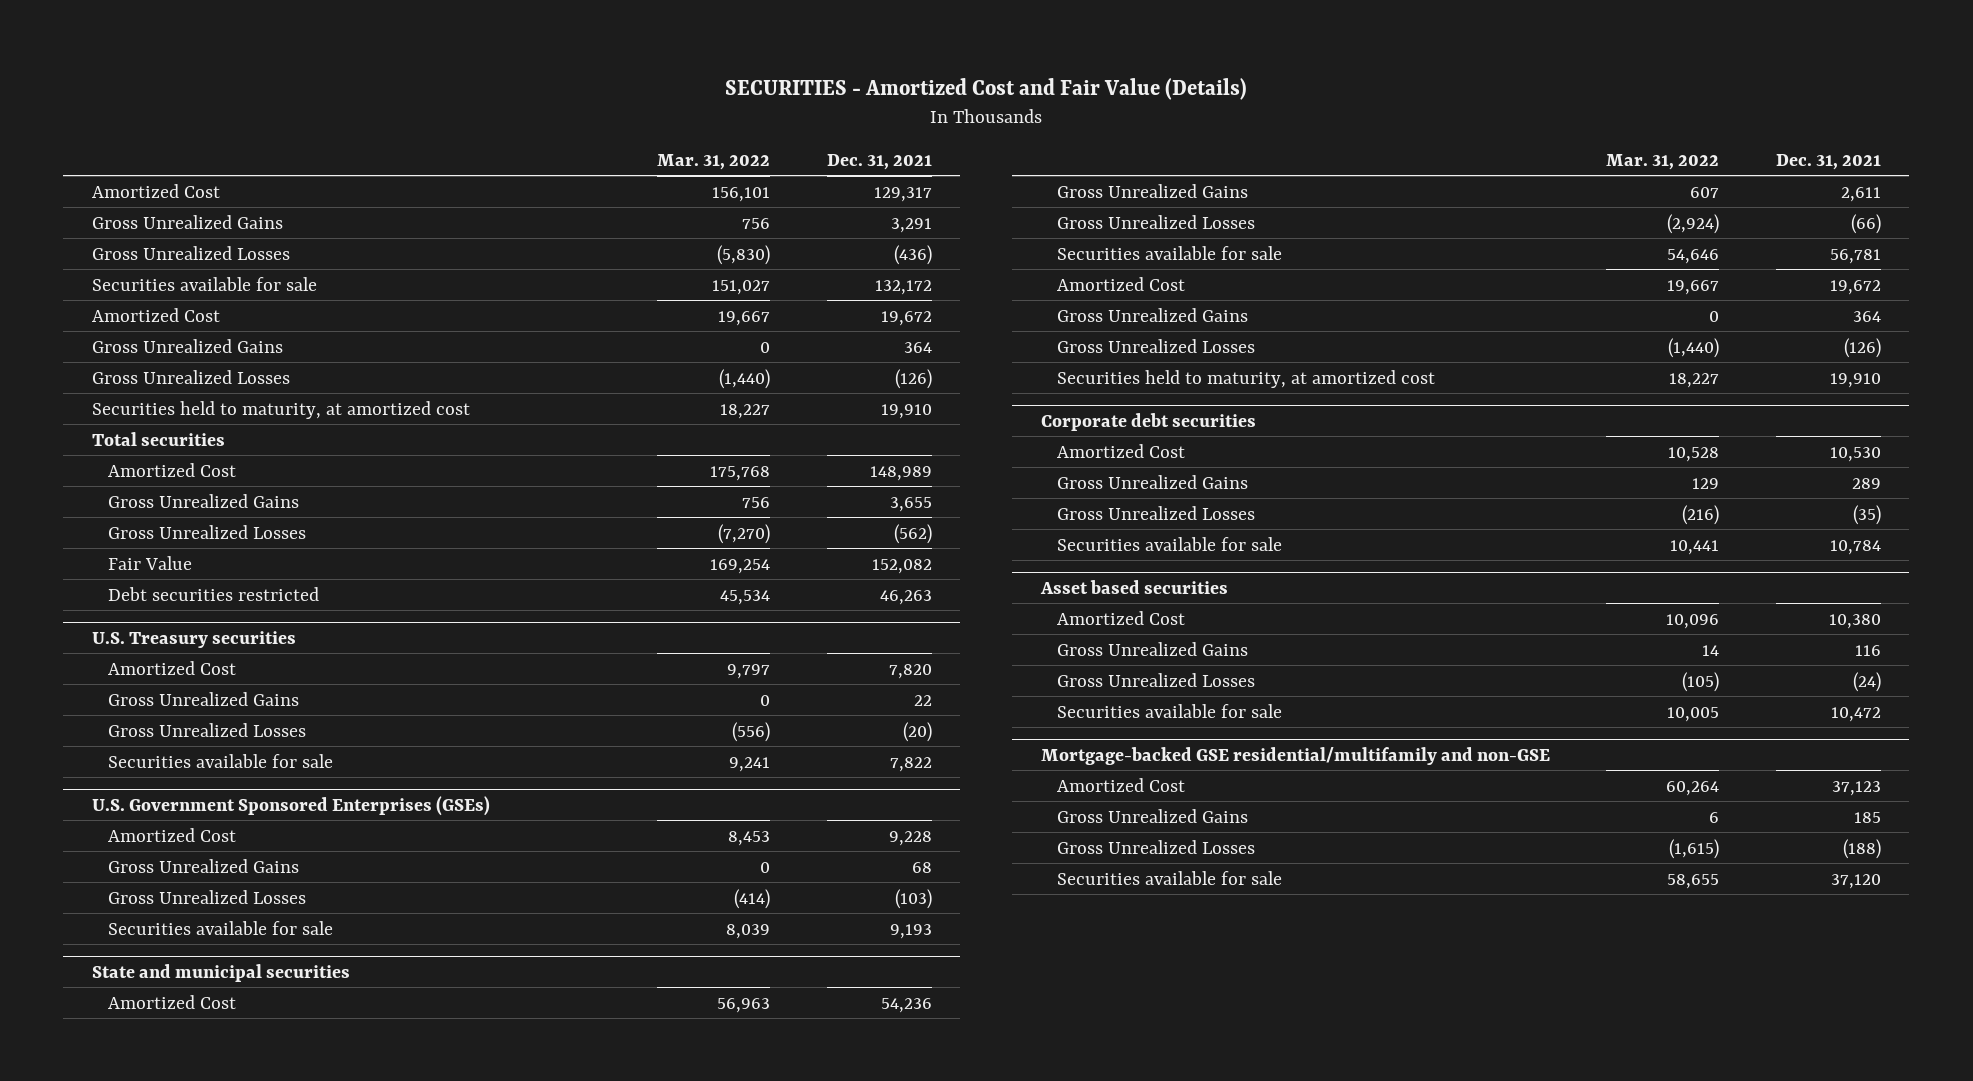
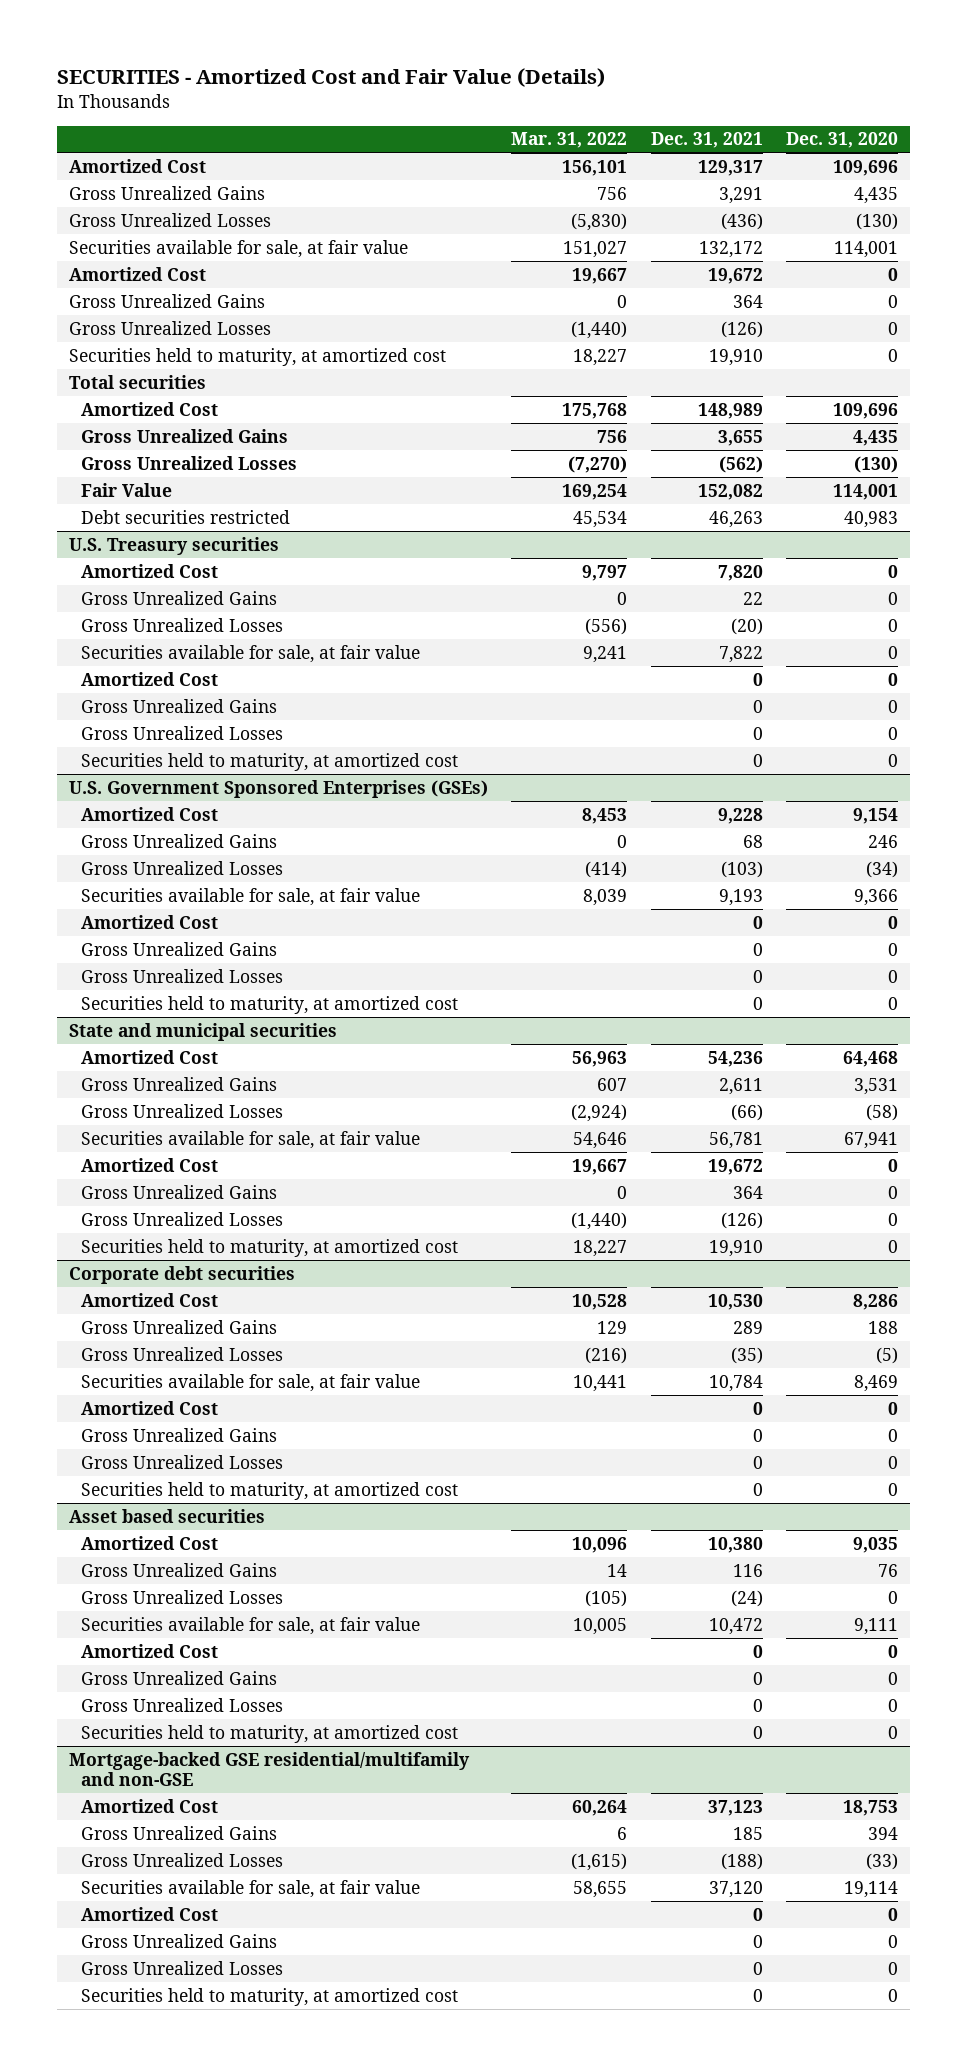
- | Mar. 31, 2022 | Dec. 31, 2021
+ | Mar. 31, 2022 | Dec. 31, 2021 | Dec. 31, 2020
- Securities available for sale | 151,027 | 132,172
+ Securities available for sale, at fair value | 151,027 | 132,172 | 114,001
@ U.S. Treasury securities
- Securities available for sale | 9,241 | 7,822
+ Securities available for sale, at fair value | 9,241 | 7,822 | 0
+ Amortized Cost | | 0 | 0
+ Gross Unrealized Gains | | 0 | 0
+ Gross Unrealized Losses | | 0 | 0
+ Securities held to maturity, at amortized cost | | 0 | 0
@ U.S. Government Sponsored Enterprises (GSEs)
- Securities available for sale | 8,039 | 9,193
+ Securities available for sale, at fair value | 8,039 | 9,193 | 9,366
+ Amortized Cost | | 0 | 0
+ Gross Unrealized Gains | | 0 | 0
+ Gross Unrealized Losses | | 0 | 0
+ Securities held to maturity, at amortized cost | | 0 | 0
@ State and municipal securities
- Securities available for sale | 54,646 | 56,781
+ Securities available for sale, at fair value | 54,646 | 56,781 | 67,941
@ Corporate debt securities
- Securities available for sale | 10,441 | 10,784
+ Securities available for sale, at fair value | 10,441 | 10,784 | 8,469
+ Amortized Cost | | 0 | 0
+ Gross Unrealized Gains | | 0 | 0
+ Gross Unrealized Losses | | 0 | 0
+ Securities held to maturity, at amortized cost | | 0 | 0
@ Asset based securities
- Securities available for sale | 10,005 | 10,472
+ Securities available for sale, at fair value | 10,005 | 10,472 | 9,111
+ Amortized Cost | | 0 | 0
+ Gross Unrealized Gains | | 0 | 0
+ Gross Unrealized Losses | | 0 | 0
+ Securities held to maturity, at amortized cost | | 0 | 0
@ Mortgage-backed GSE residential/multifamily and non-GSE
- Securities available for sale | 58,655 | 37,120
+ Securities available for sale, at fair value | 58,655 | 37,120 | 19,114
+ Amortized Cost | | 0 | 0
+ Gross Unrealized Gains | | 0 | 0
+ Gross Unrealized Losses | | 0 | 0
+ Securities held to maturity, at amortized cost | | 0 | 0

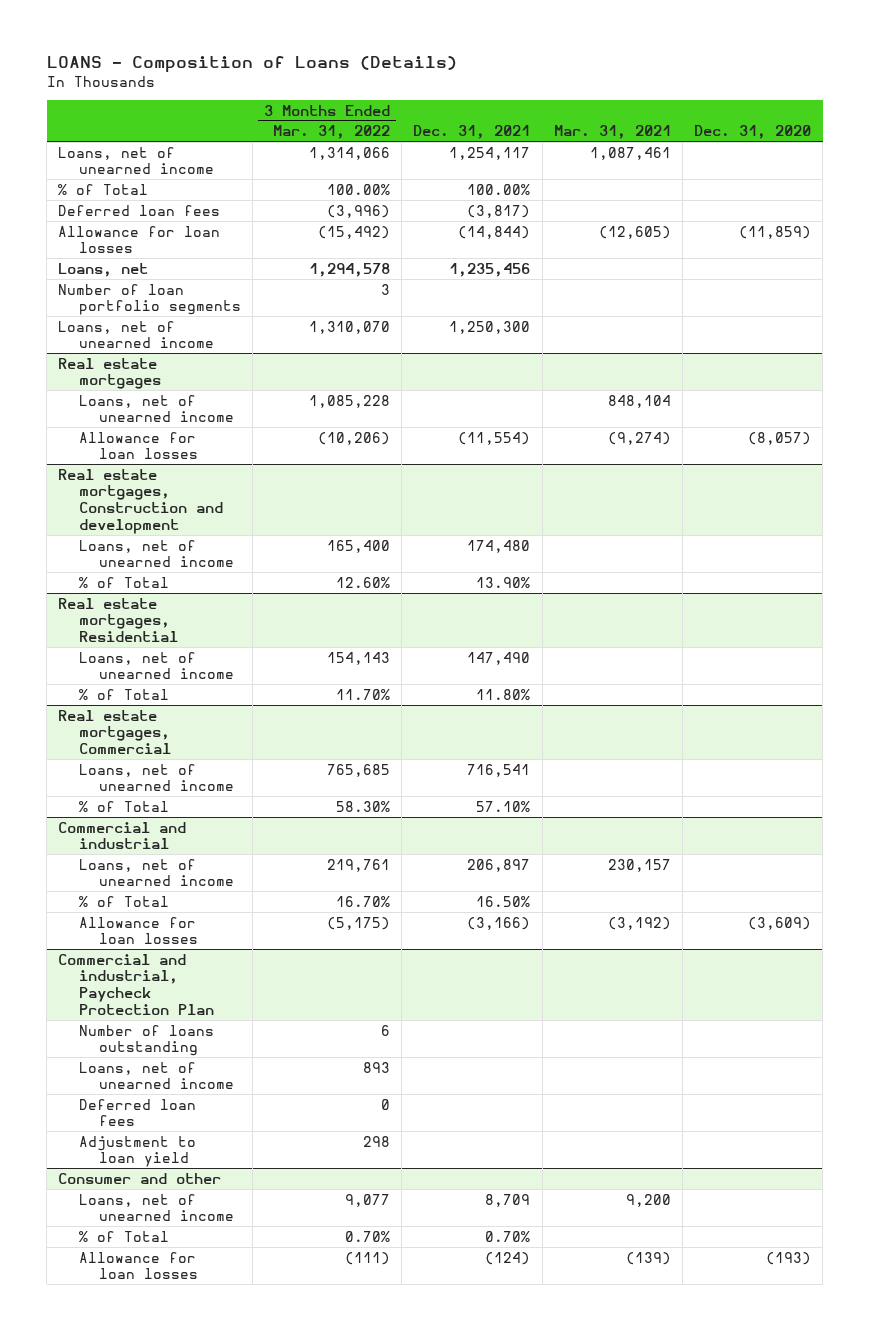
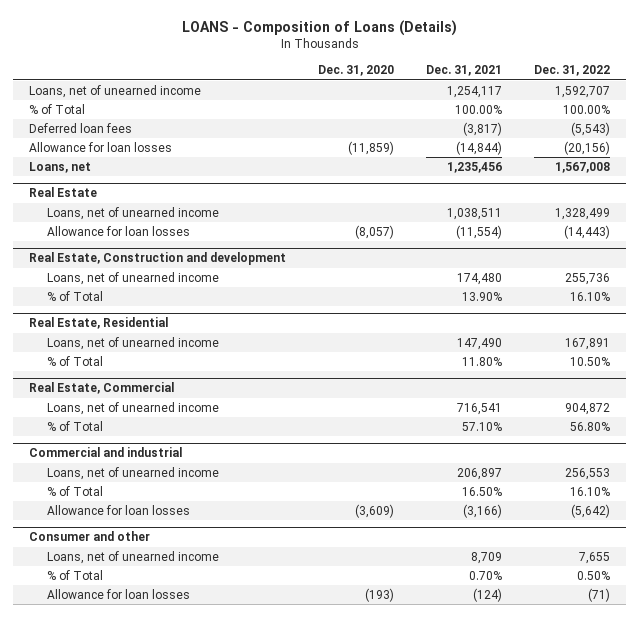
- | 3 Months Ended Mar. 31, 2022 | Dec. 31, 2021 | Mar. 31, 2021 | Dec. 31, 2020
+ | Dec. 31, 2020 | Dec. 31, 2021 | Dec. 31, 2022
- Number of loan portfolio segments | 3 | | |
- Loans, net of unearned income | 1,310,070 | 1,250,300 | |
- Real estate mortgages
- Loans, net of unearned income | 1,085,228 | | 848,104 |
+ Real Estate
+ Loans, net of unearned income | | 1,038,511 | 1,328,499
- Real estate mortgages, Construction and development
+ Real Estate, Construction and development
- Real estate mortgages, Residential
+ Real Estate, Residential
- Real estate mortgages, Commercial
+ Real Estate, Commercial
- Commercial and industrial, Paycheck Protection Plan
- Number of loans outstanding | 6 | | |
- Loans, net of unearned income | 893 | | |
- Deferred loan fees | 0 | | |
- Adjustment to loan yield | 298 | | |

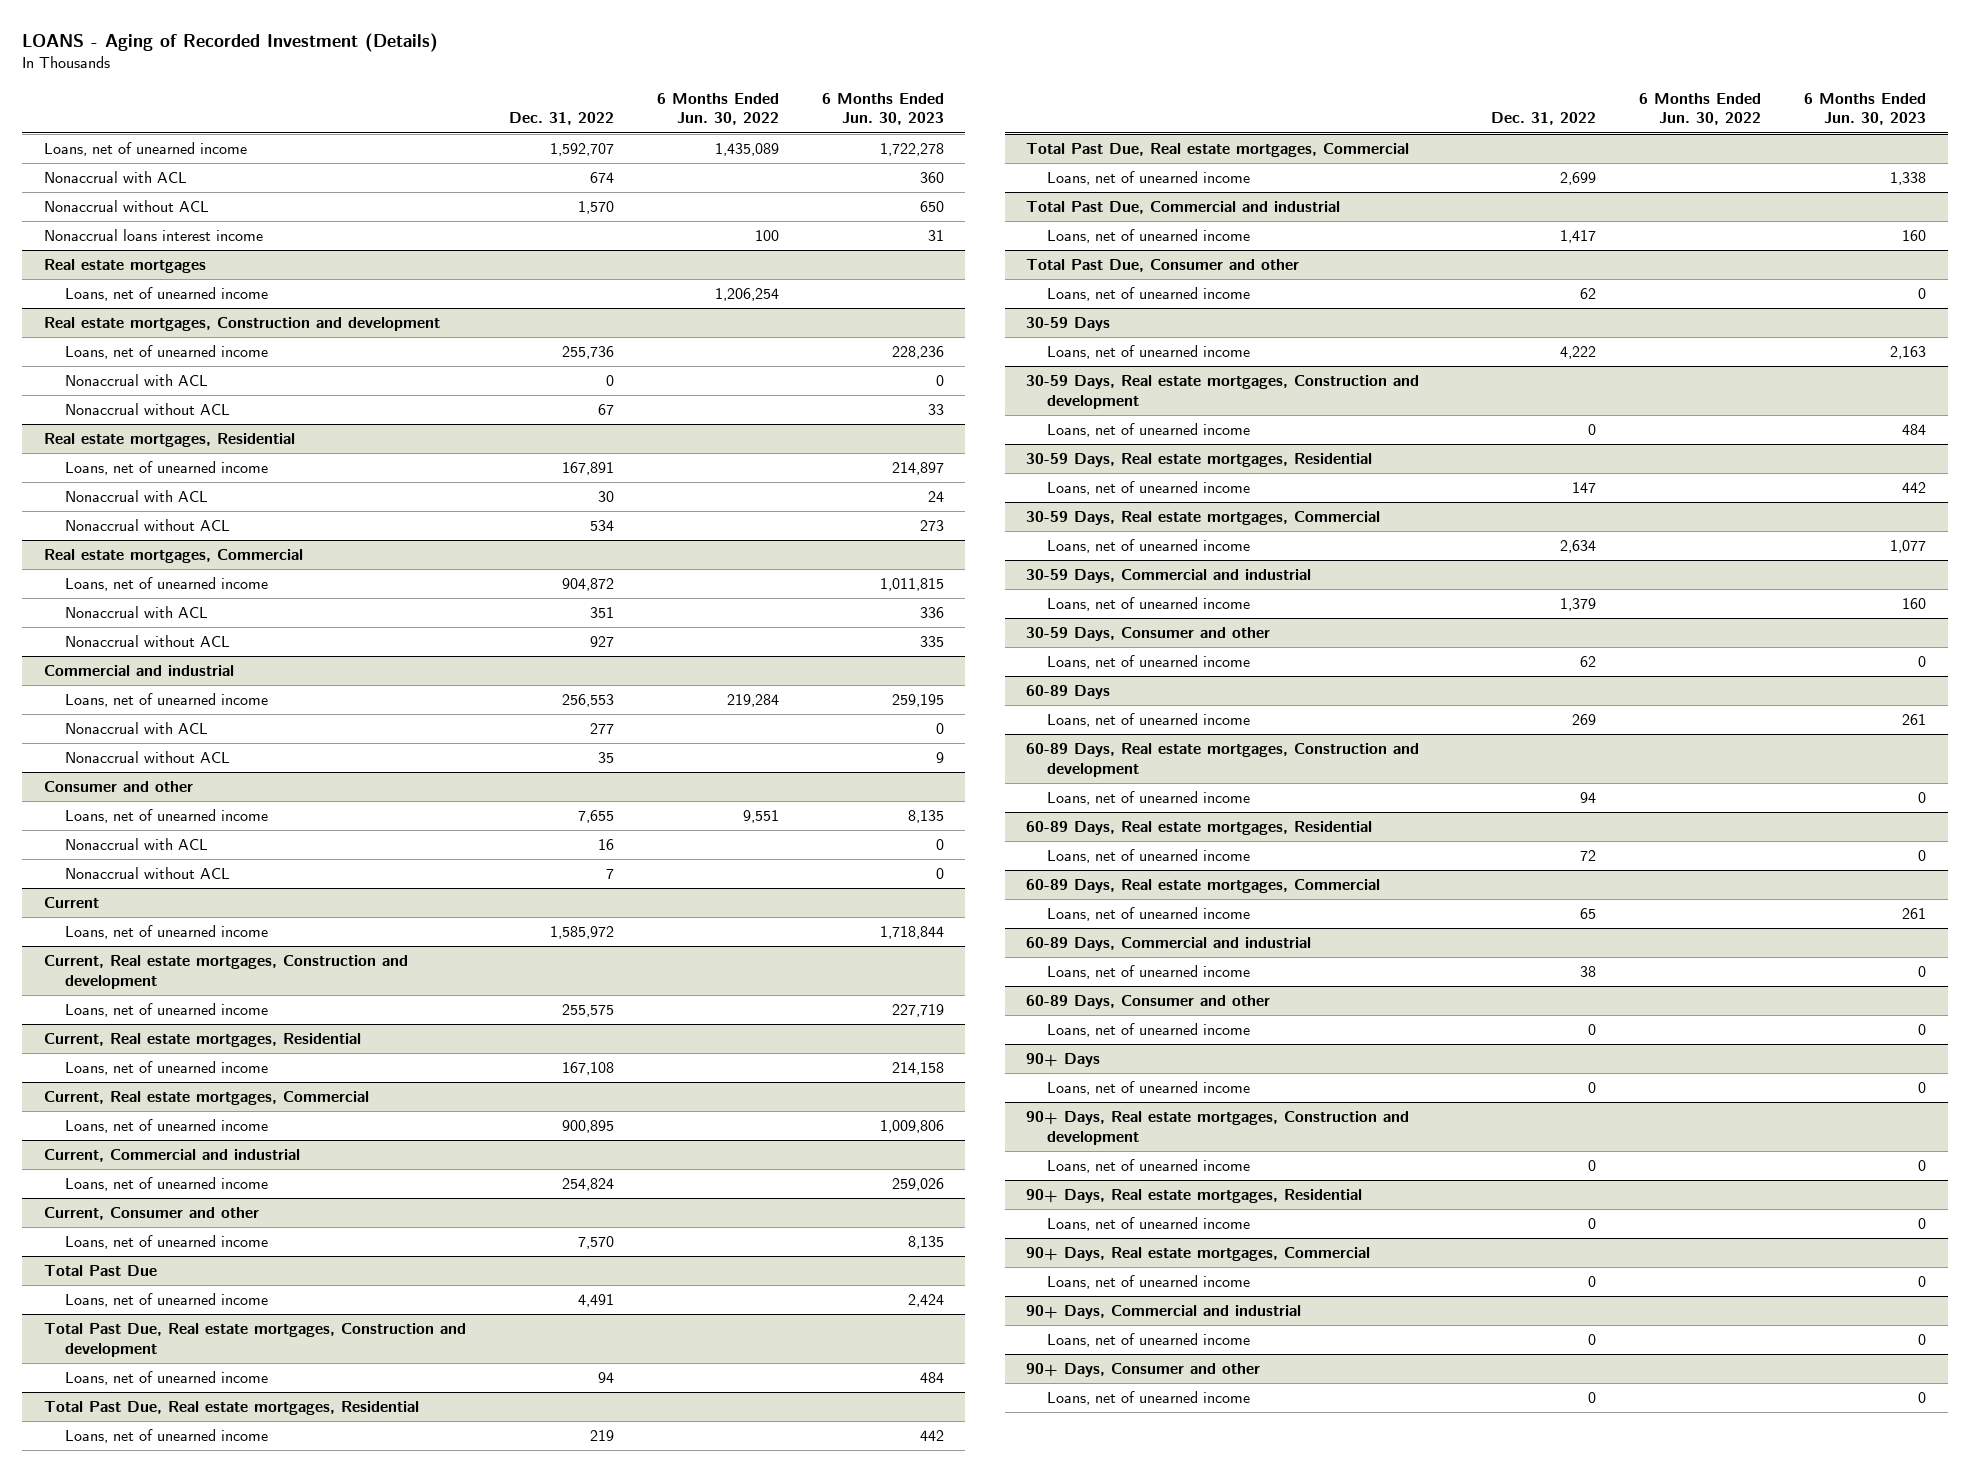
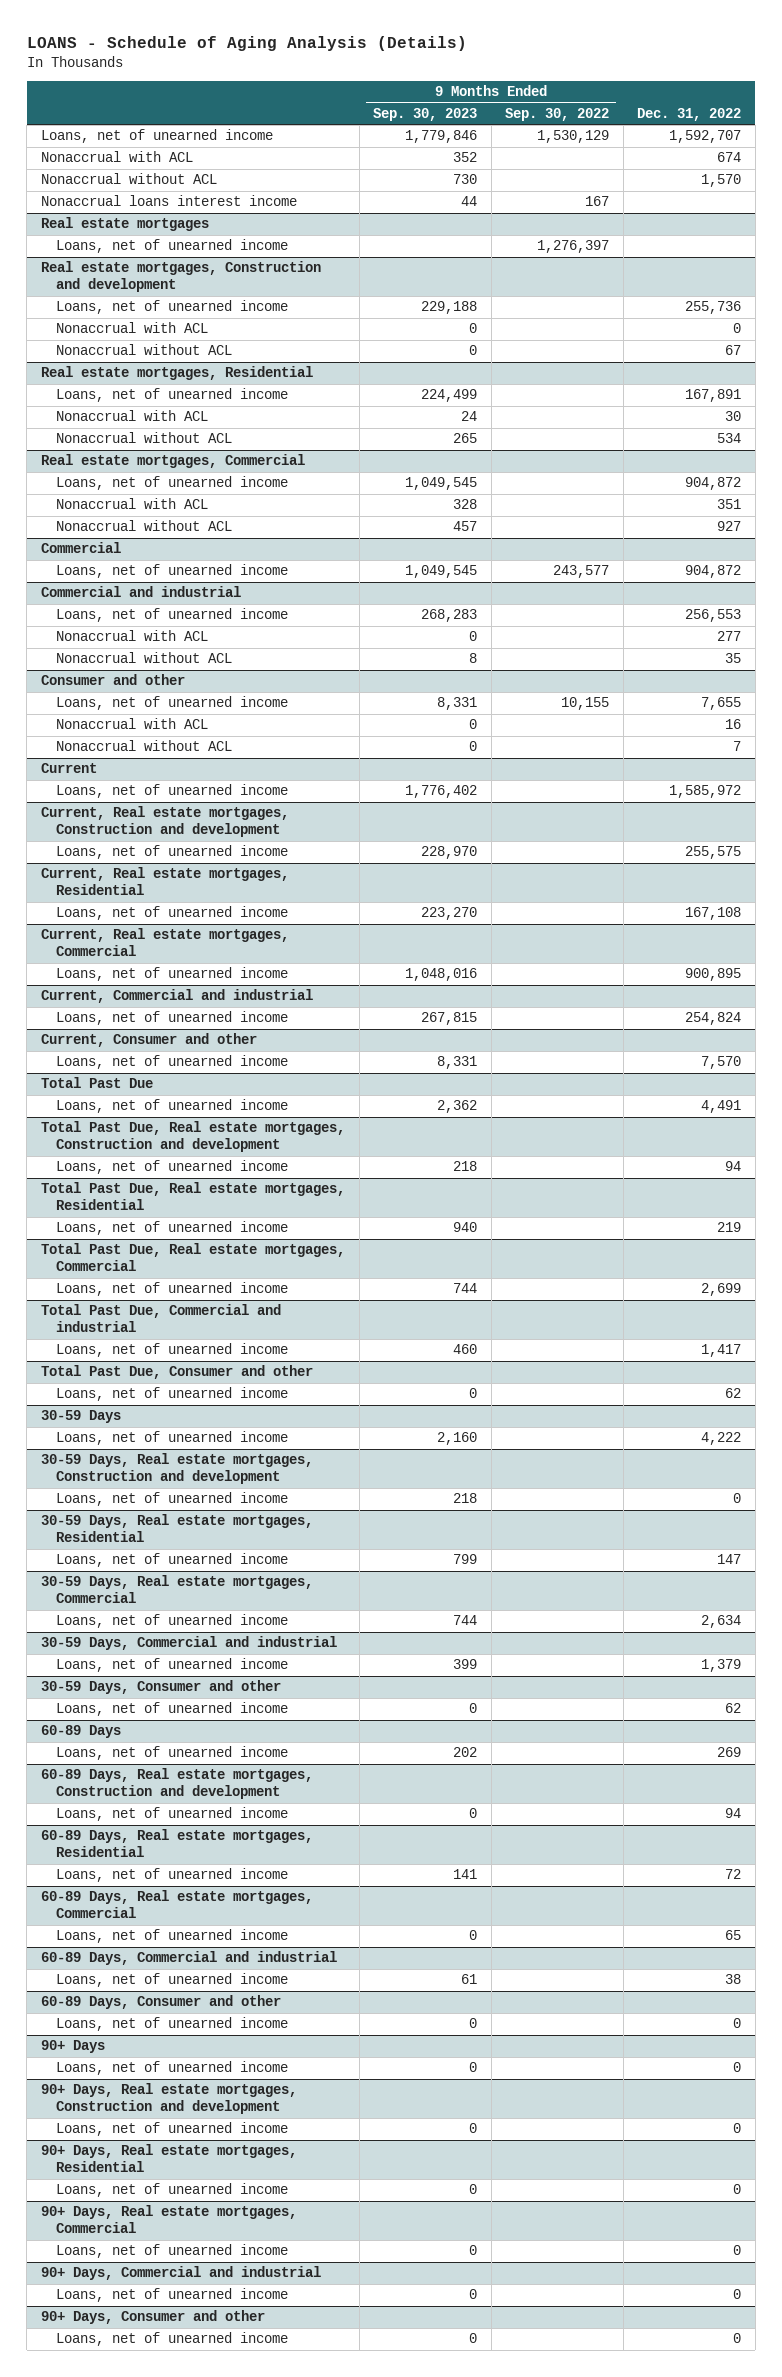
- LOANS - Aging of Recorded Investment (Details)
+ LOANS - Schedule of Aging Analysis (Details)
- | Dec. 31, 2022 | 6 Months Ended Jun. 30, 2022 | 6 Months Ended Jun. 30, 2023
+ | 9 Months Ended Sep. 30, 2023 | 9 Months Ended Sep. 30, 2022 | Dec. 31, 2022
+ Commercial
+ Loans, net of unearned income | 1,049,545 | 243,577 | 904,872

